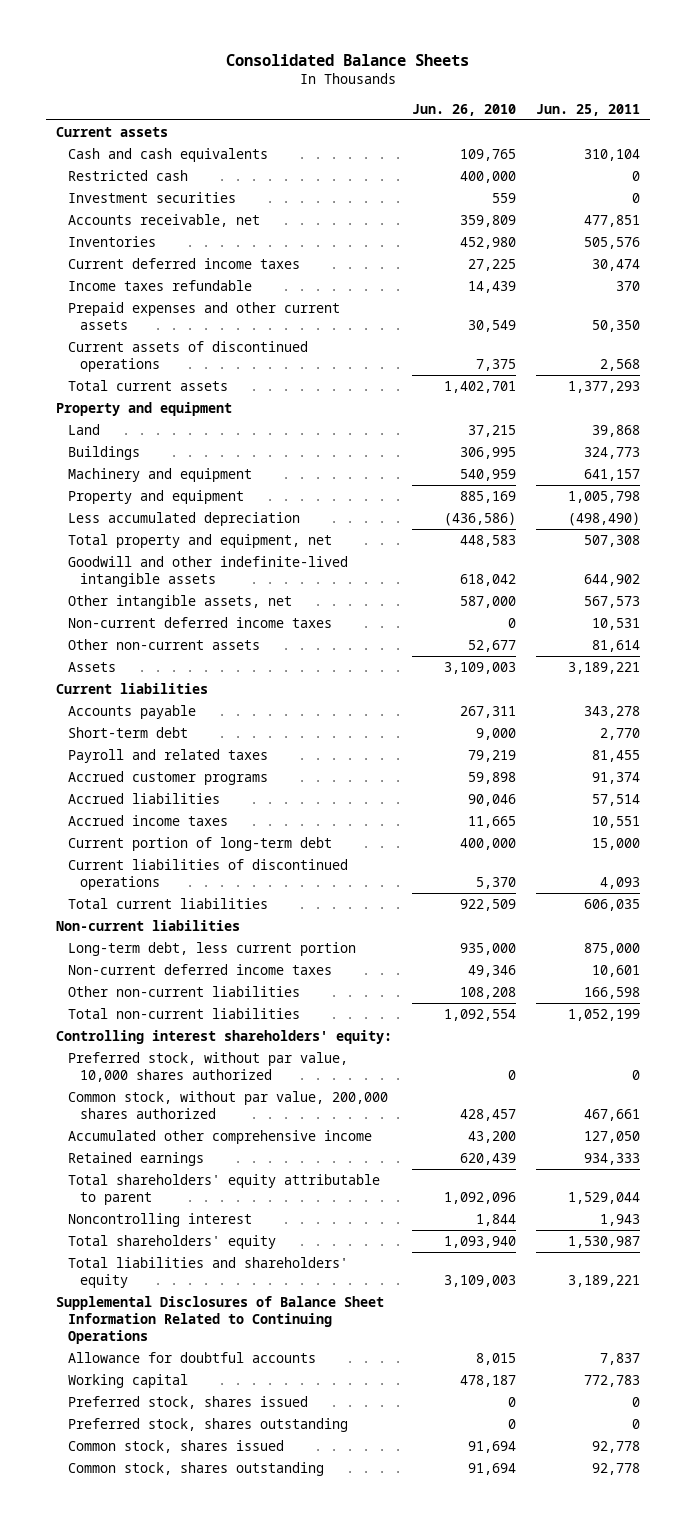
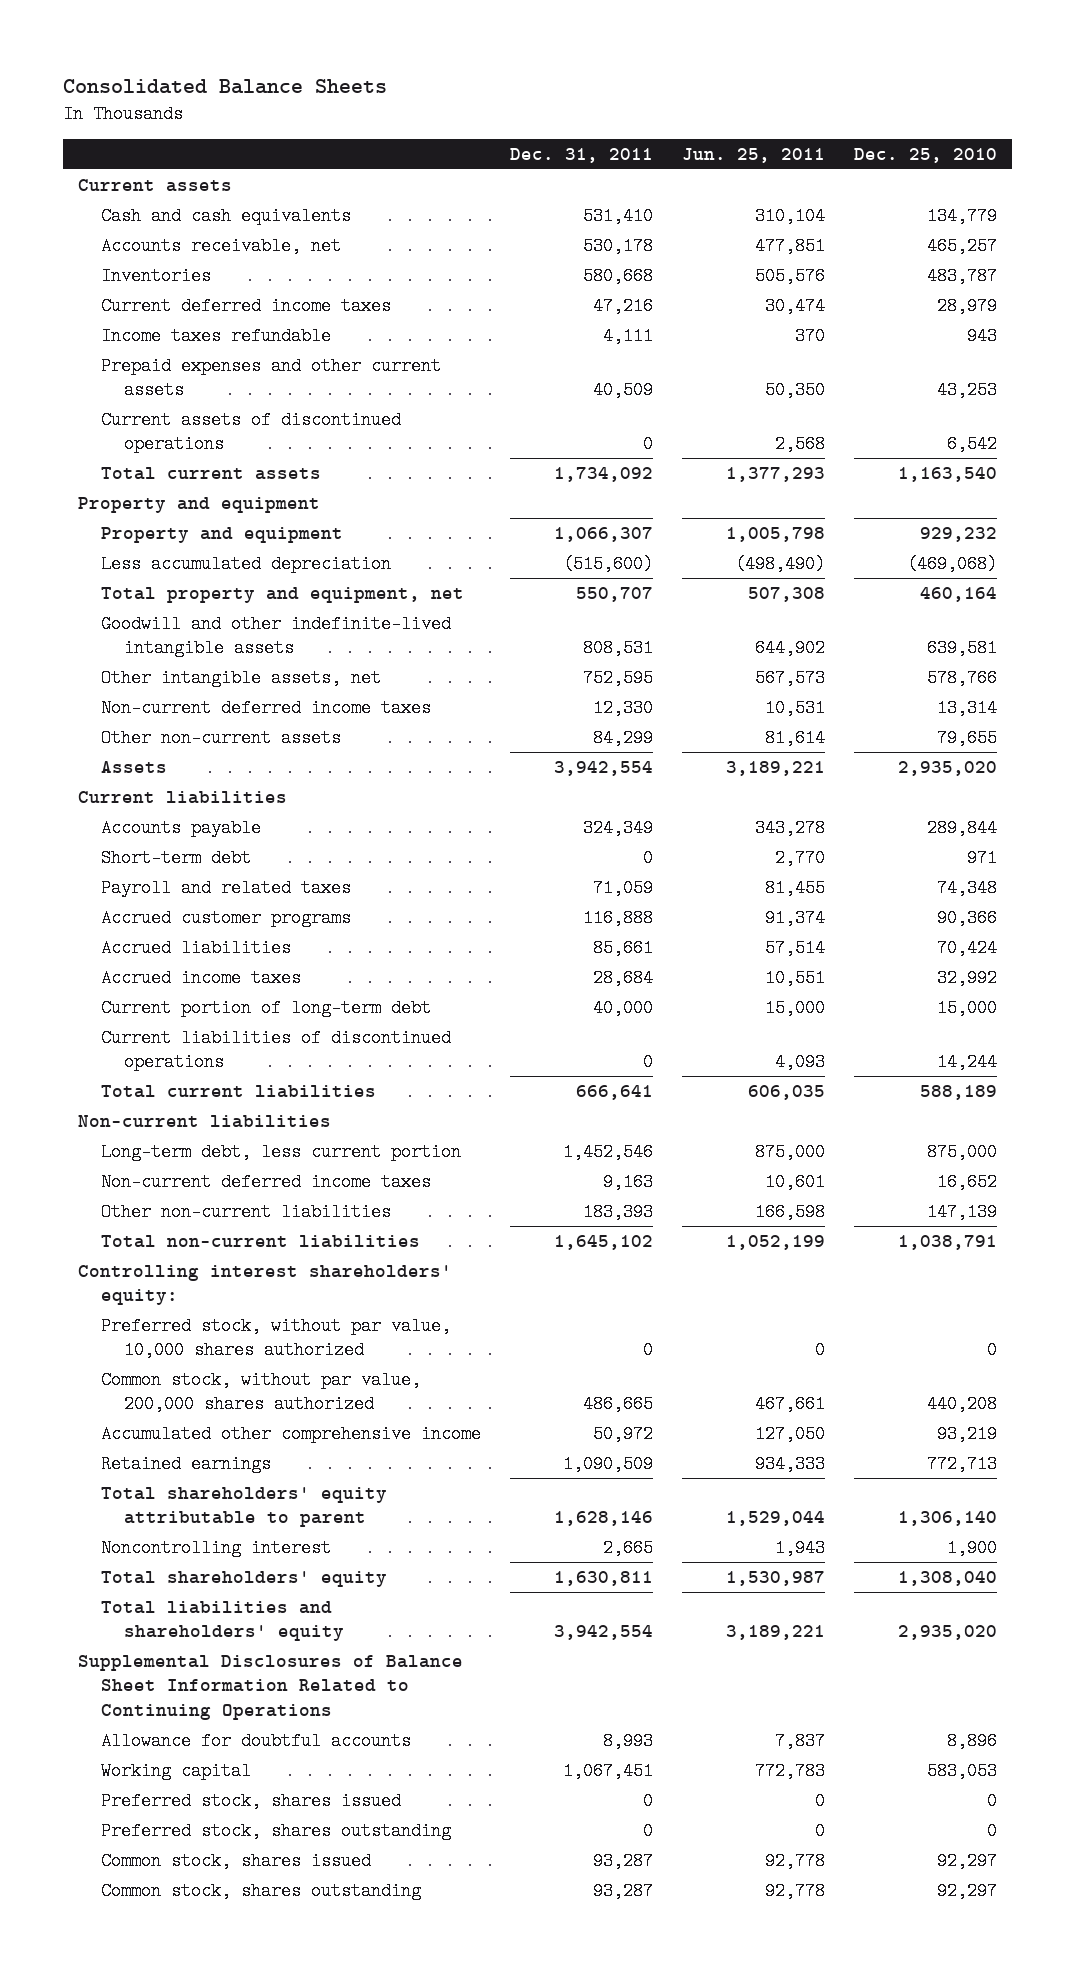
- | Jun. 26, 2010 | Jun. 25, 2011
+ | Dec. 31, 2011 | Jun. 25, 2011 | Dec. 25, 2010
- Restricted cash | 400,000 | 0
- Investment securities | 559 | 0
- Land | 37,215 | 39,868
- Buildings | 306,995 | 324,773
- Machinery and equipment | 540,959 | 641,157

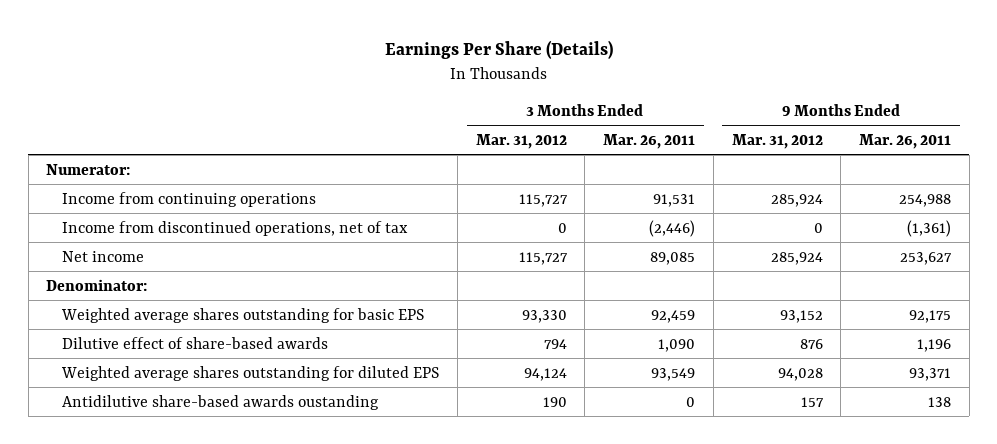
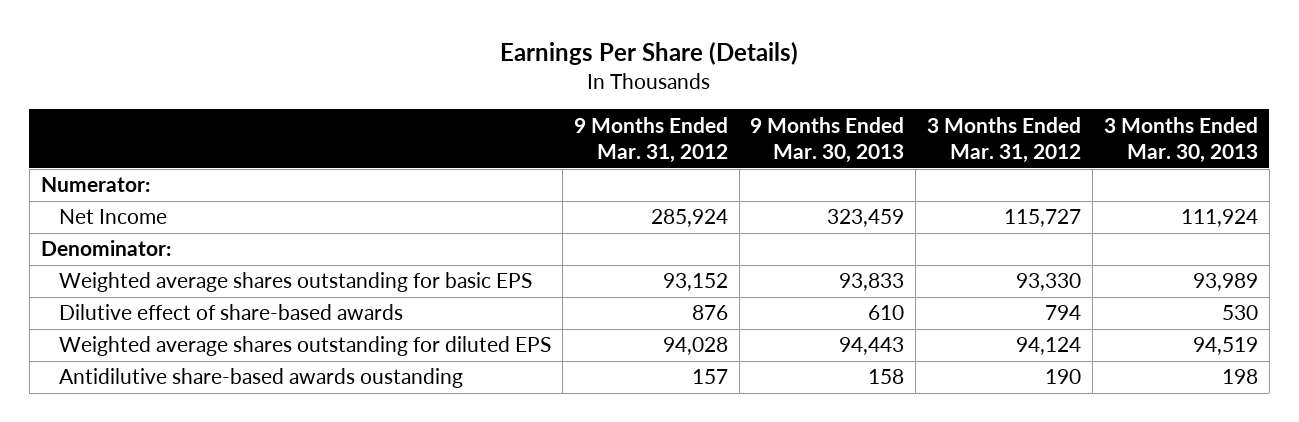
- | 3 Months Ended Mar. 31, 2012 | 3 Months Ended Mar. 26, 2011 | 9 Months Ended Mar. 31, 2012 | 9 Months Ended Mar. 26, 2011
+ | 9 Months Ended Mar. 31, 2012 | 9 Months Ended Mar. 30, 2013 | 3 Months Ended Mar. 31, 2012 | 3 Months Ended Mar. 30, 2013
- Income from continuing operations | 115,727 | 91,531 | 285,924 | 254,988
- Income from discontinued operations, net of tax | 0 | (2,446) | 0 | (1,361)
- Net income | 115,727 | 89,085 | 285,924 | 253,627
+ Net Income | 285,924 | 323,459 | 115,727 | 111,924

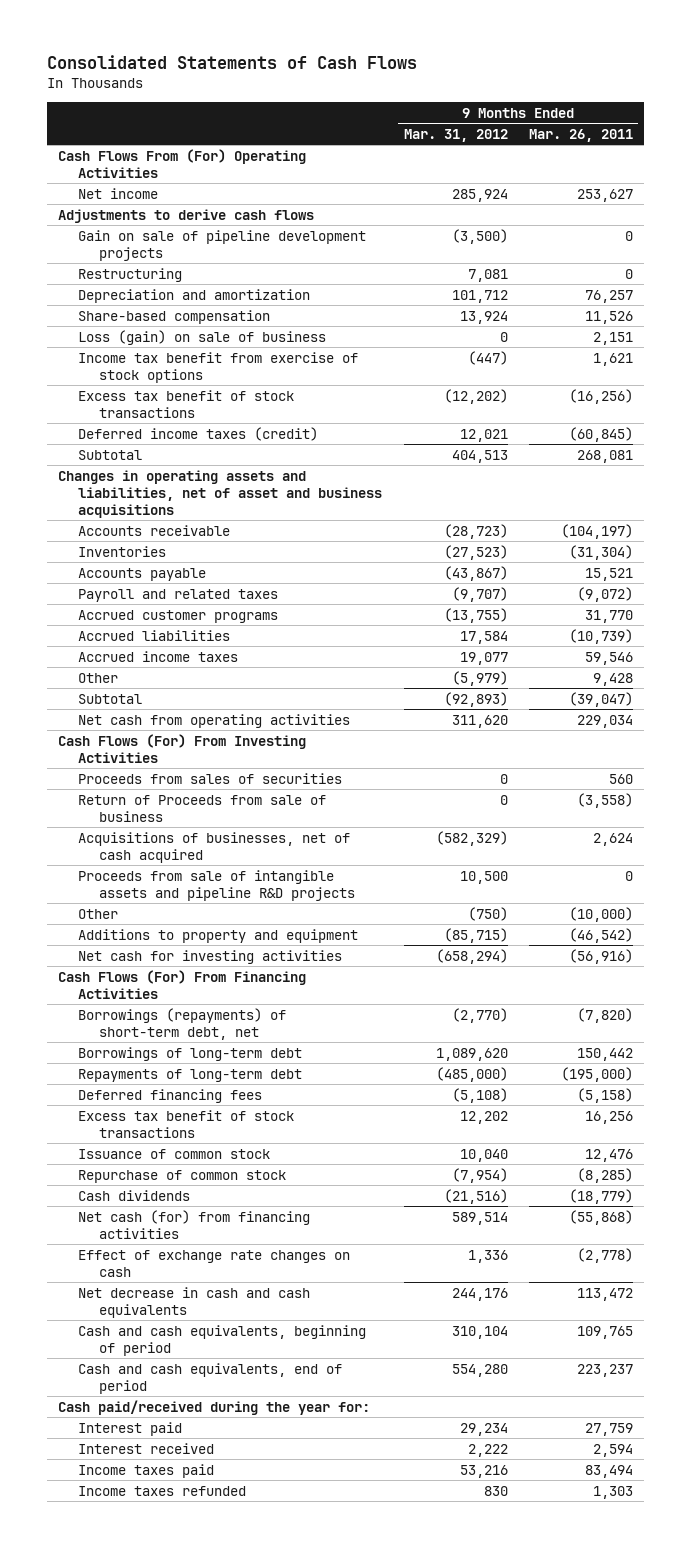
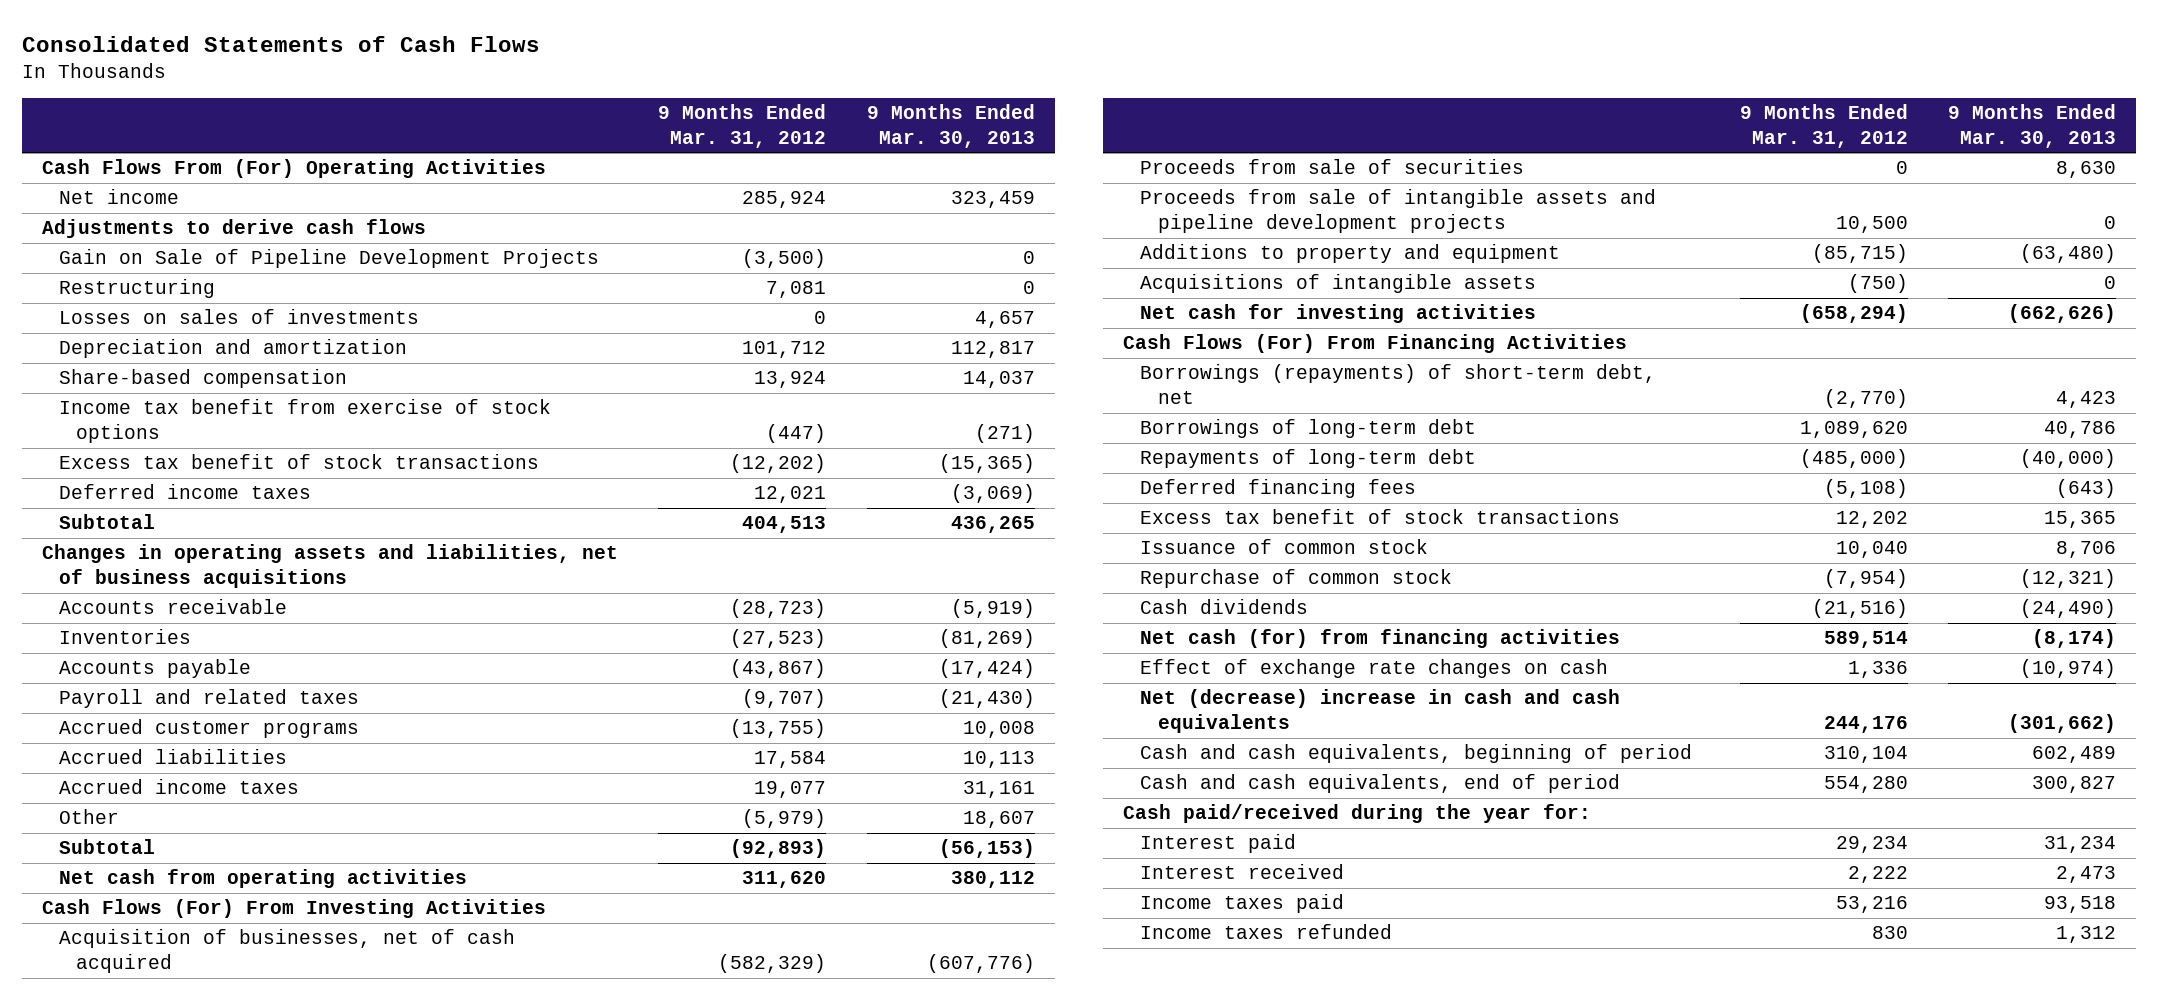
- | 9 Months Ended Mar. 31, 2012 | 9 Months Ended Mar. 26, 2011
+ | 9 Months Ended Mar. 31, 2012 | 9 Months Ended Mar. 30, 2013
- Gain on sale of pipeline development projects | (3,500) | 0
+ Gain on Sale of Pipeline Development Projects | (3,500) | 0
+ Losses on sales of investments | 0 | 4,657
- Loss (gain) on sale of business | 0 | 2,151
- Deferred income taxes (credit) | 12,021 | (60,845)
+ Deferred income taxes | 12,021 | (3,069)
- Changes in operating assets and liabilities, net of asset and business acquisitions
+ Changes in operating assets and liabilities, net of business acquisitions
- Proceeds from sales of securities | 0 | 560
- Return of Proceeds from sale of business | 0 | (3,558)
- Acquisitions of businesses, net of cash acquired | (582,329) | 2,624
- Proceeds from sale of intangible assets and pipeline R&D projects | 10,500 | 0
- Other | (750) | (10,000)
+ Acquisition of businesses, net of cash acquired | (582,329) | (607,776)
+ Proceeds from sale of securities | 0 | 8,630
+ Proceeds from sale of intangible assets and pipeline development projects | 10,500 | 0
+ Acquisitions of intangible assets | (750) | 0
- Net decrease in cash and cash equivalents | 244,176 | 113,472
+ Net (decrease) increase in cash and cash equivalents | 244,176 | (301,662)

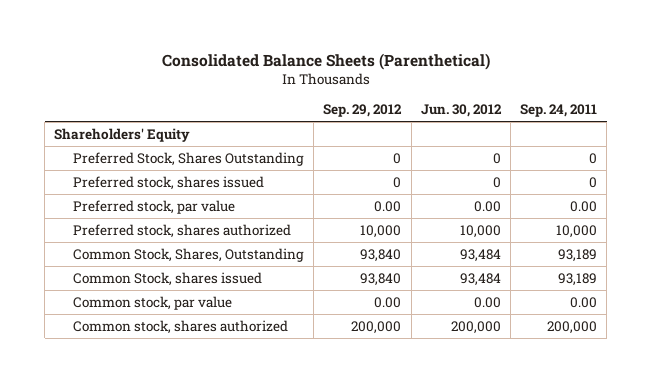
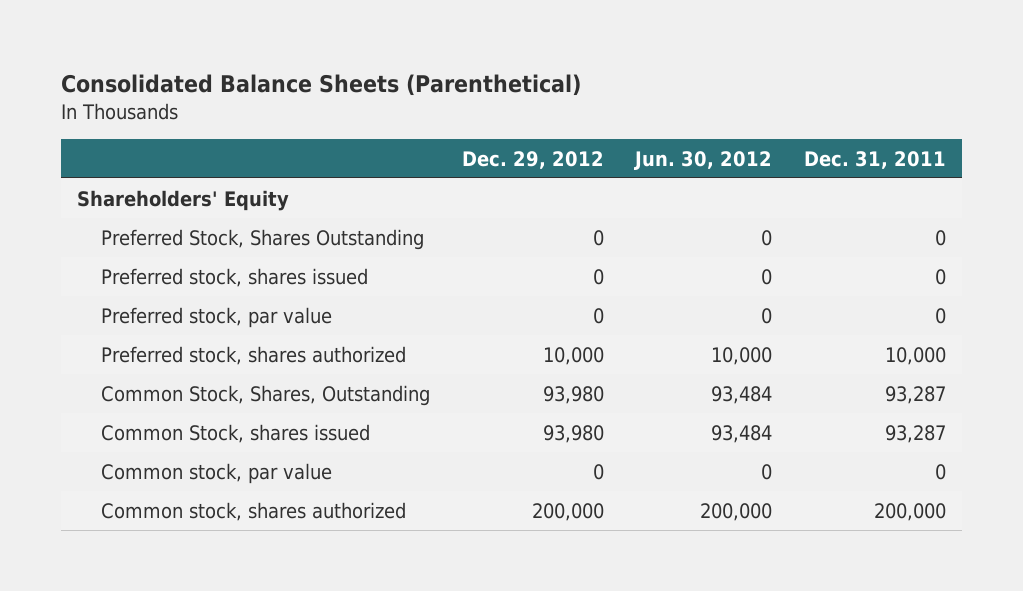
- | Sep. 29, 2012 | Jun. 30, 2012 | Sep. 24, 2011
+ | Dec. 29, 2012 | Jun. 30, 2012 | Dec. 31, 2011
- Preferred stock, par value | 0.00 | 0.00 | 0.00
+ Preferred stock, par value | 0 | 0 | 0
- Common stock, par value | 0.00 | 0.00 | 0.00
+ Common stock, par value | 0 | 0 | 0

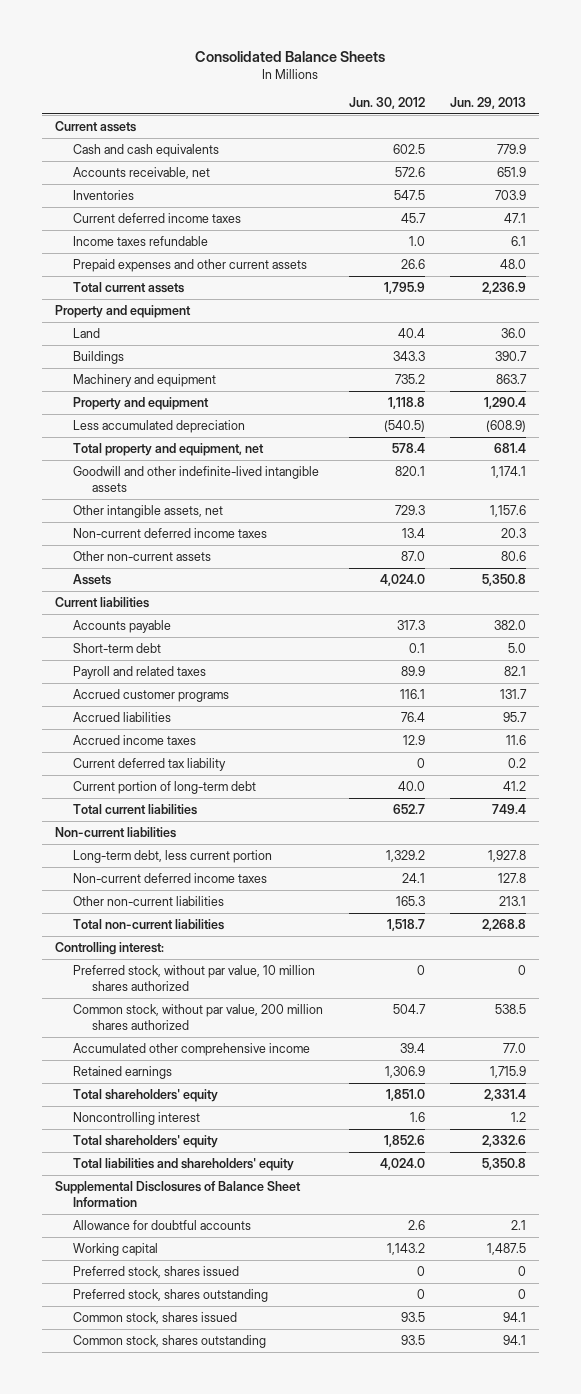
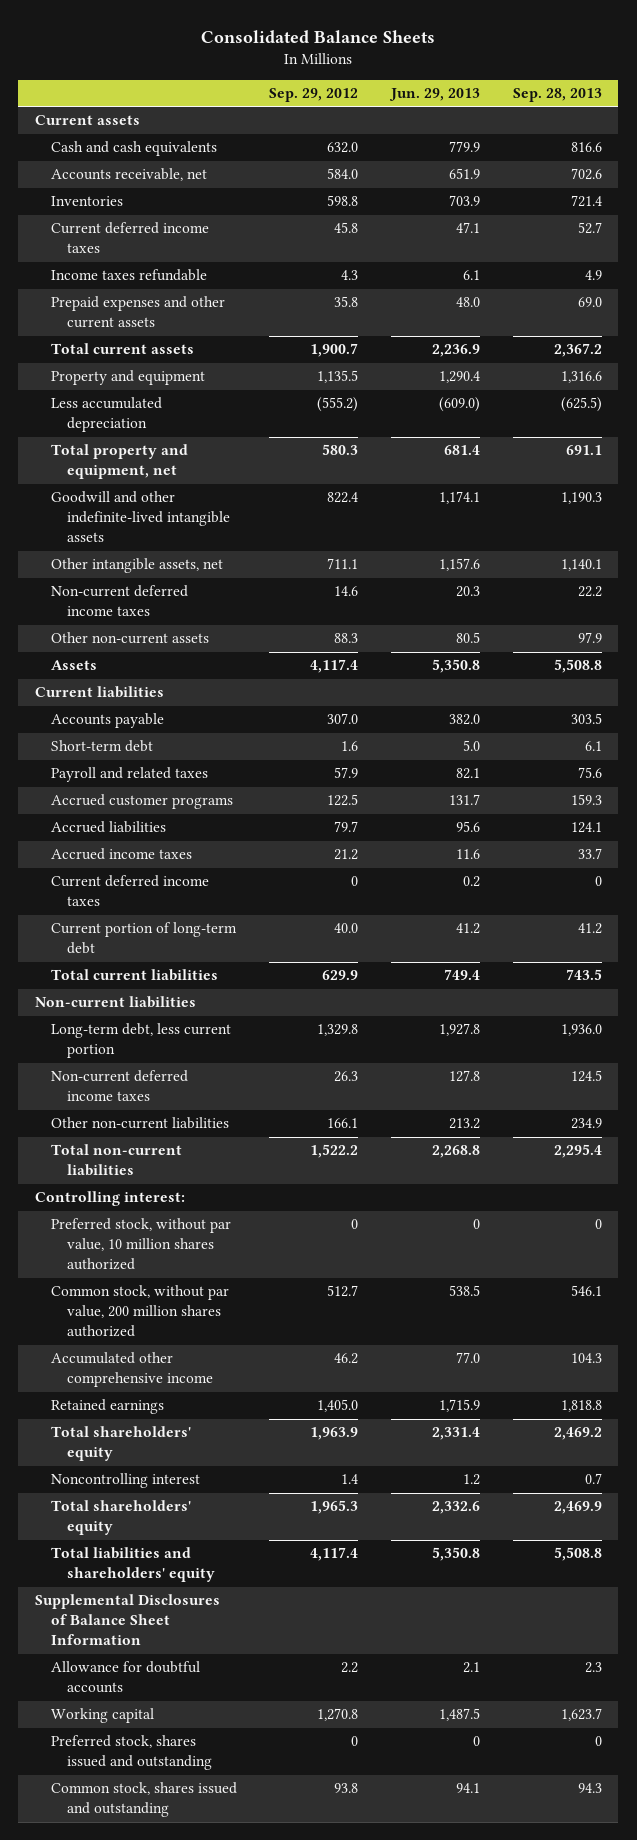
- | Jun. 30, 2012 | Jun. 29, 2013
+ | Sep. 29, 2012 | Jun. 29, 2013 | Sep. 28, 2013
- Property and equipment
- Land | 40.4 | 36.0
- Buildings | 343.3 | 390.7
- Machinery and equipment | 735.2 | 863.7
- Less accumulated depreciation | (540.5) | (608.9)
+ Less accumulated depreciation | (555.2) | (609.0) | (625.5)
- Other non-current assets | 87.0 | 80.6
+ Other non-current assets | 88.3 | 80.5 | 97.9
- Accrued liabilities | 76.4 | 95.7
+ Accrued liabilities | 79.7 | 95.6 | 124.1
- Current deferred tax liability | 0 | 0.2
+ Current deferred income taxes | 0 | 0.2 | 0
- Other non-current liabilities | 165.3 | 213.1
+ Other non-current liabilities | 166.1 | 213.2 | 234.9
- Preferred stock, shares issued | 0 | 0
- Preferred stock, shares outstanding | 0 | 0
- Common stock, shares issued | 93.5 | 94.1
- Common stock, shares outstanding | 93.5 | 94.1
+ Preferred stock, shares issued and outstanding | 0 | 0 | 0
+ Common stock, shares issued and outstanding | 93.8 | 94.1 | 94.3

